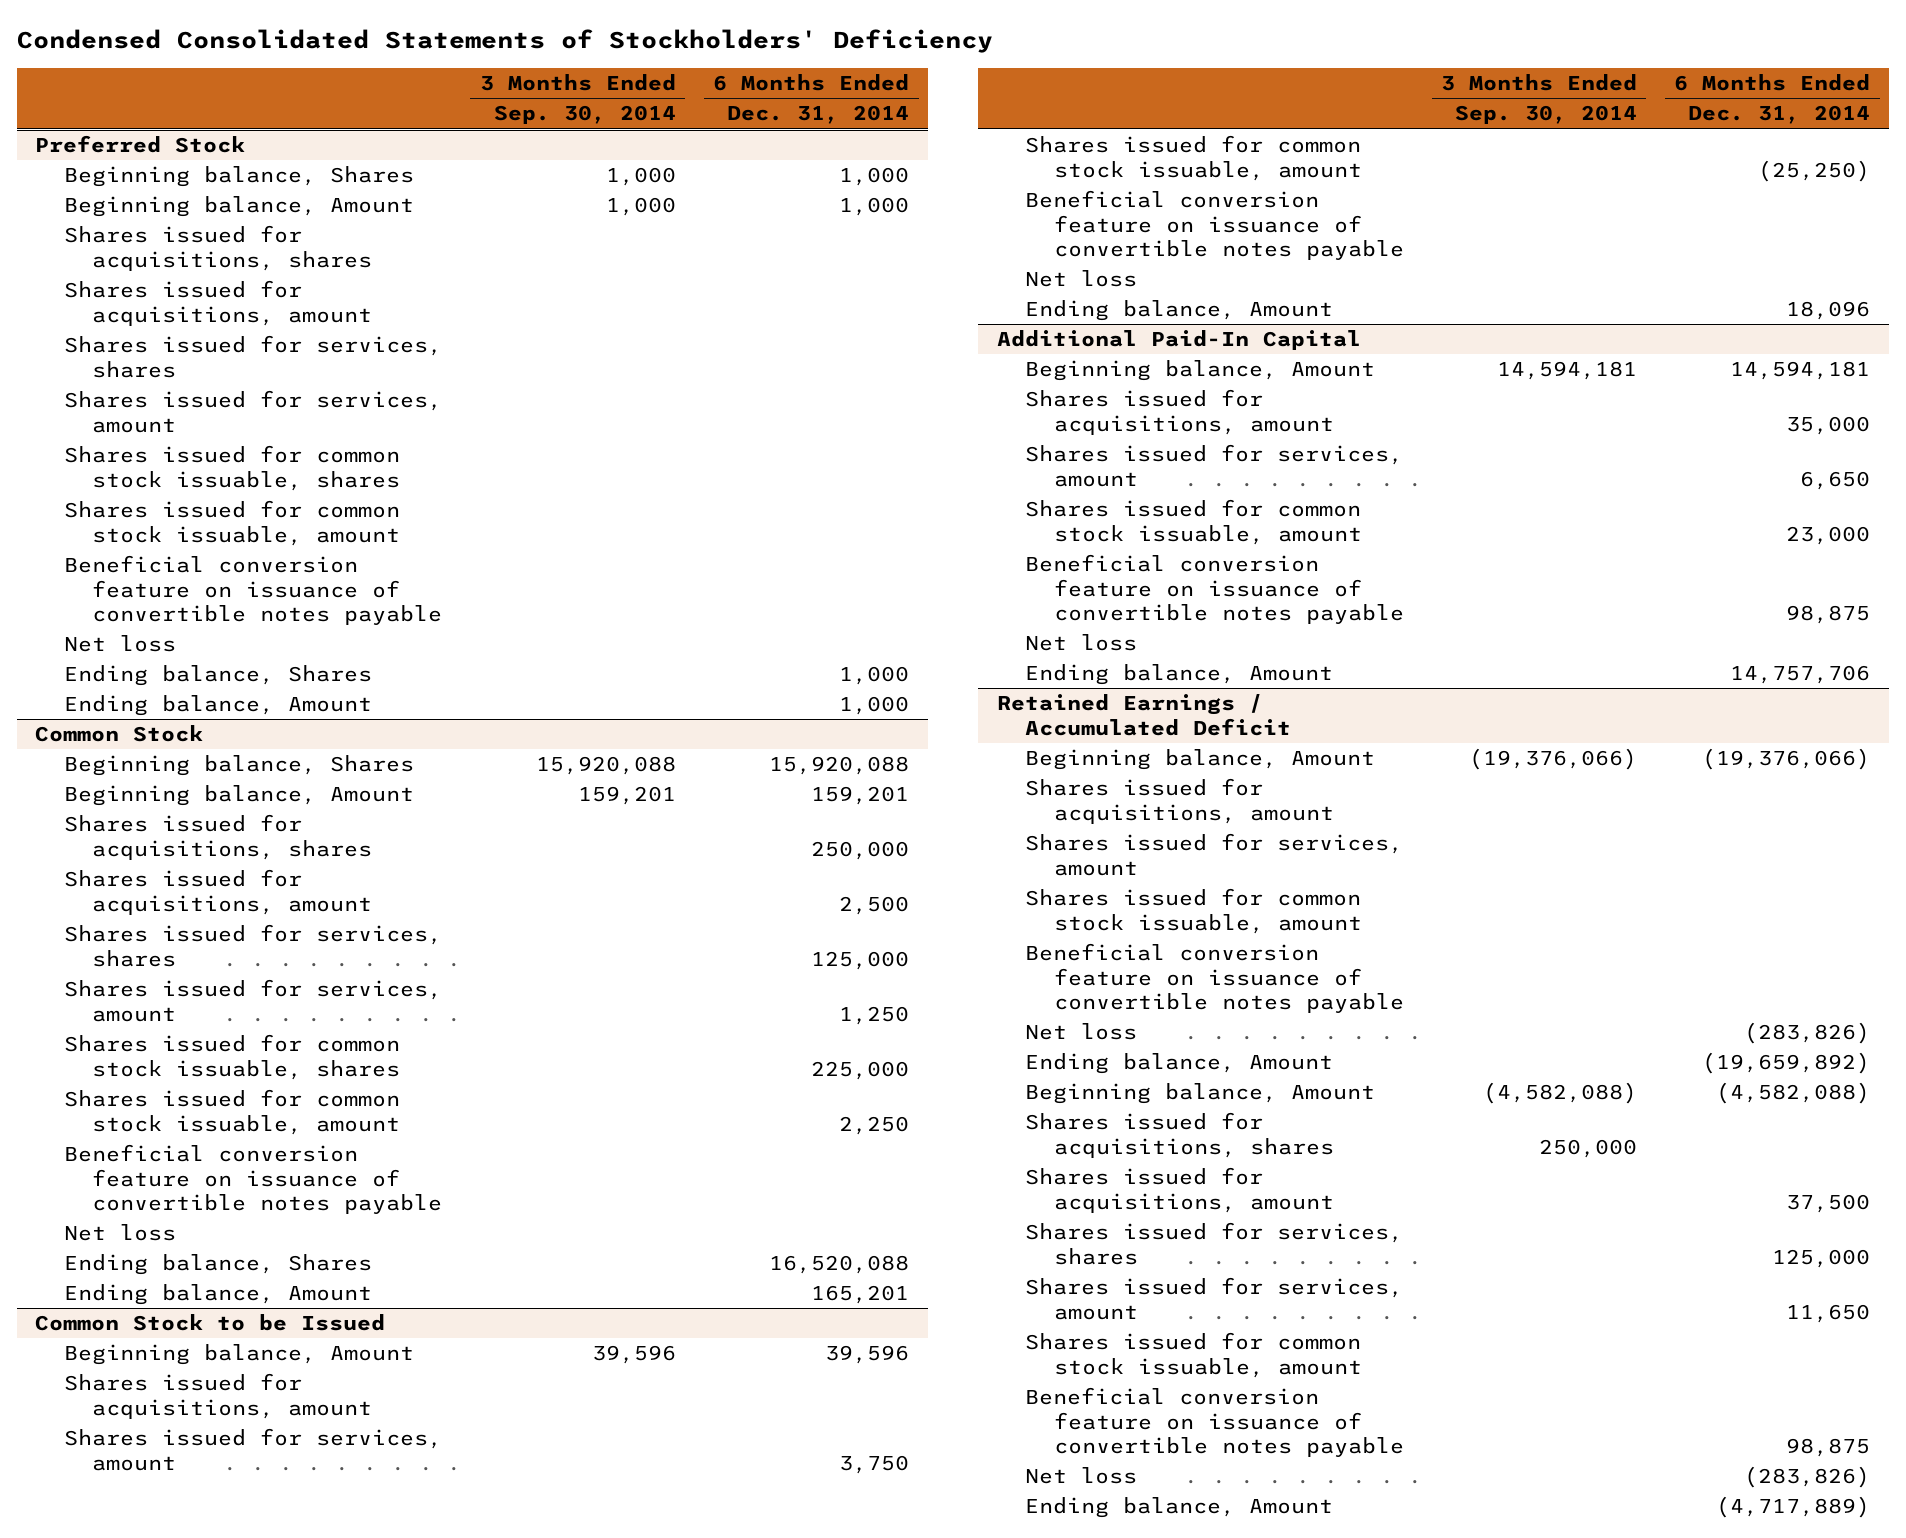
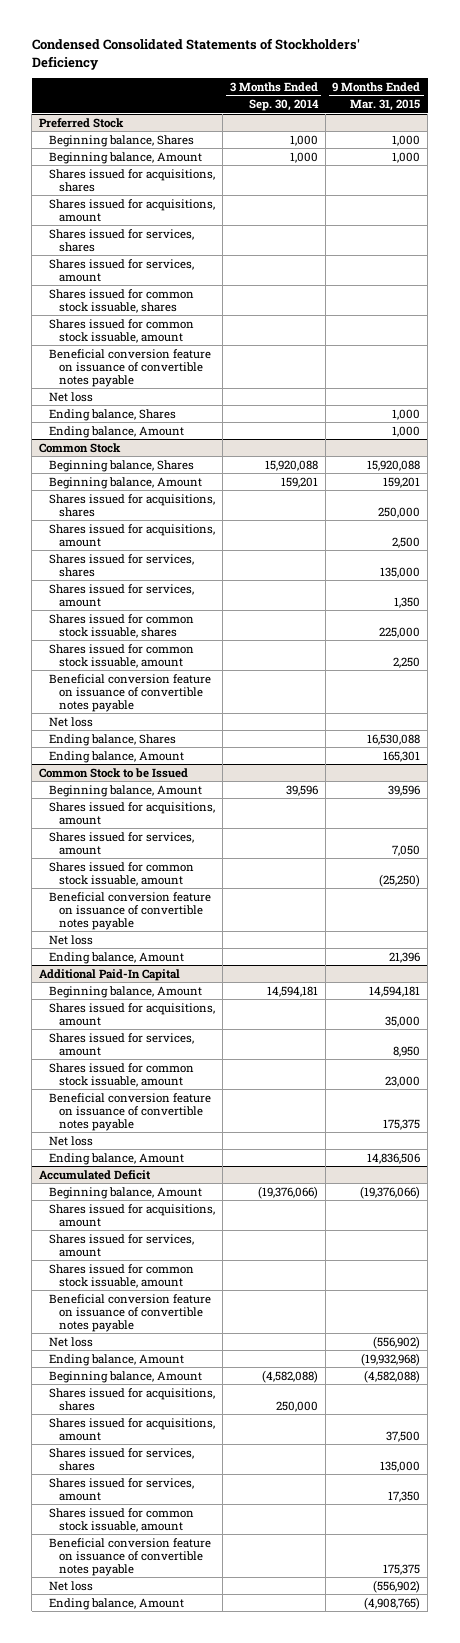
- | 3 Months Ended Sep. 30, 2014 | 6 Months Ended Dec. 31, 2014
+ | 3 Months Ended Sep. 30, 2014 | 9 Months Ended Mar. 31, 2015
- Retained Earnings / Accumulated Deficit
+ Accumulated Deficit

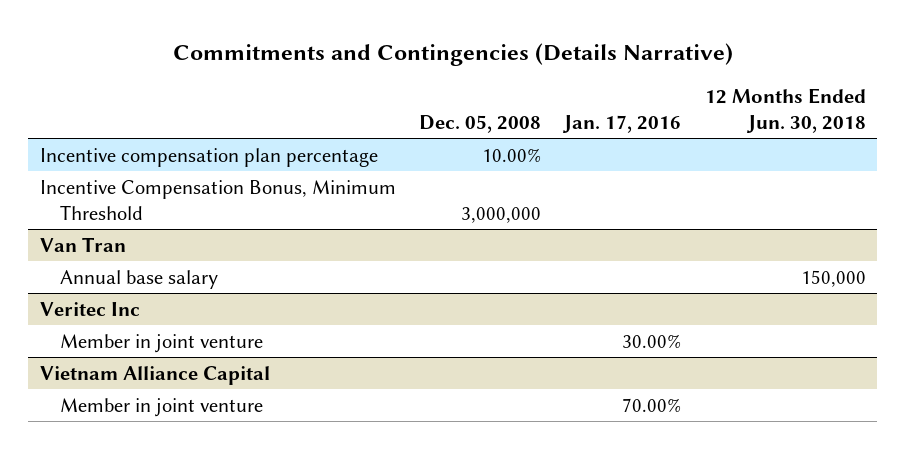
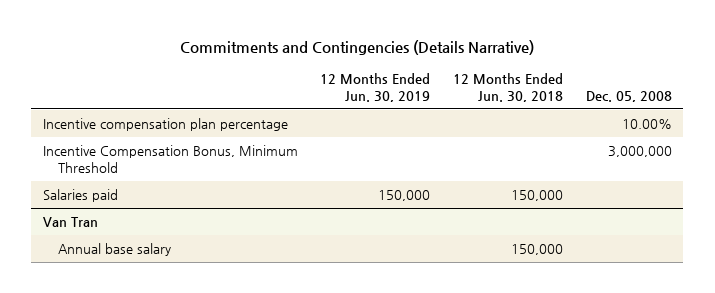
- | Dec. 05, 2008 | Jan. 17, 2016 | 12 Months Ended Jun. 30, 2018
+ | 12 Months Ended Jun. 30, 2019 | 12 Months Ended Jun. 30, 2018 | Dec. 05, 2008
+ Salaries paid | 150,000 | 150,000 |
- Veritec Inc
- Member in joint venture | | 30.00% |
- Vietnam Alliance Capital
- Member in joint venture | | 70.00% |

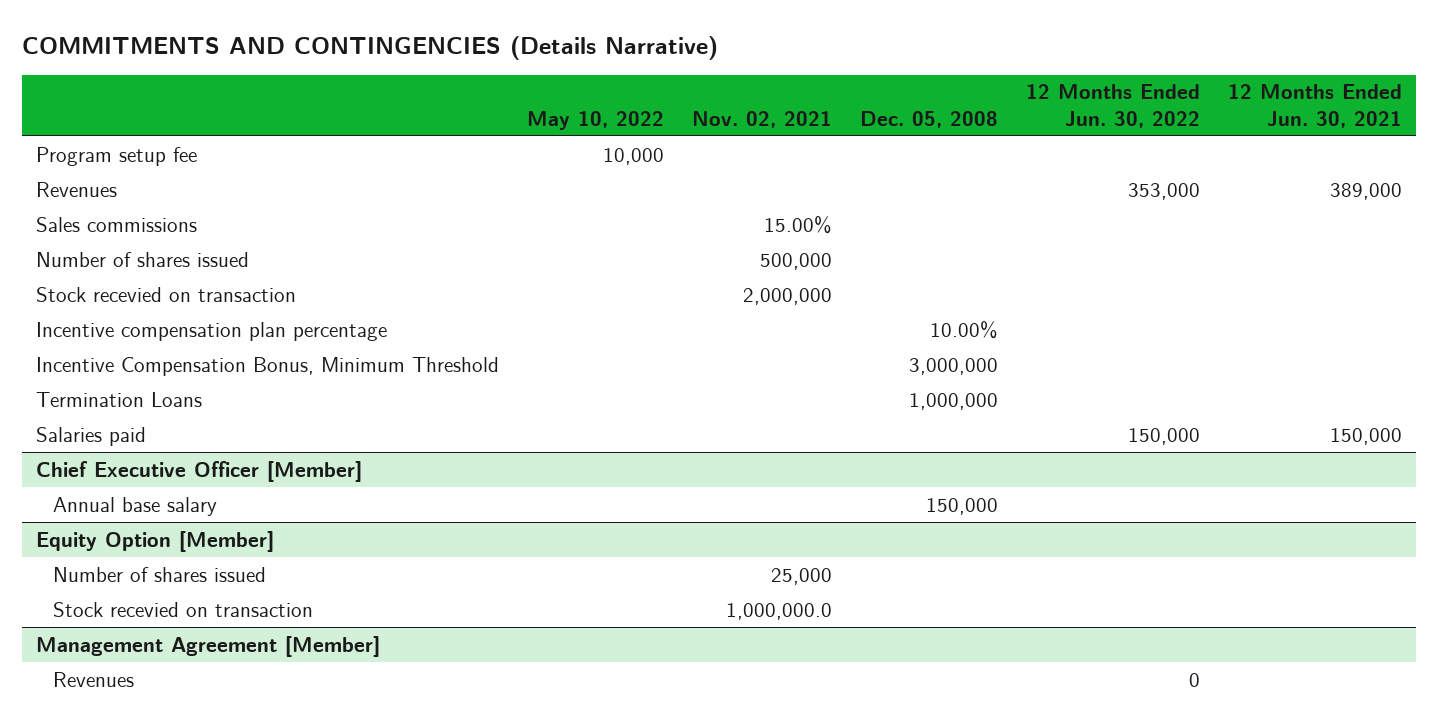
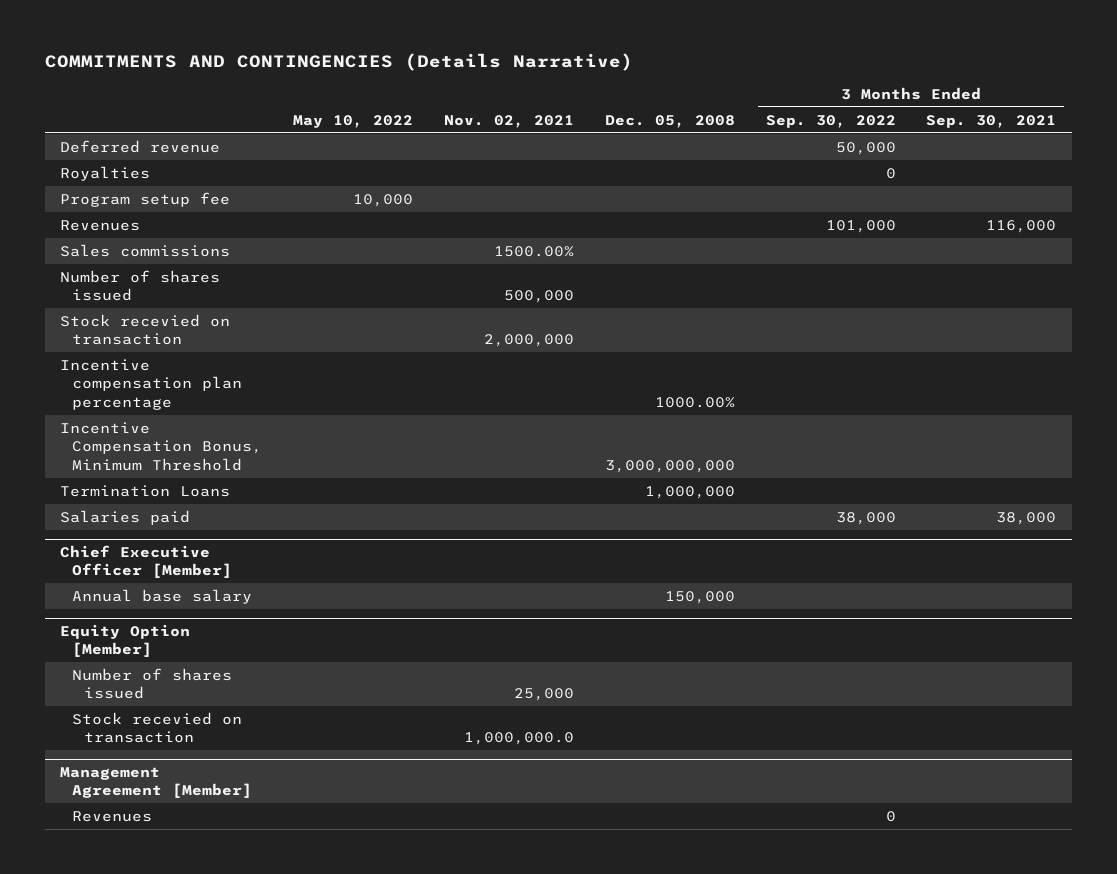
- | May 10, 2022 | Nov. 02, 2021 | Dec. 05, 2008 | 12 Months Ended Jun. 30, 2022 | 12 Months Ended Jun. 30, 2021
+ | May 10, 2022 | Nov. 02, 2021 | Dec. 05, 2008 | 3 Months Ended Sep. 30, 2022 | 3 Months Ended Sep. 30, 2021
+ Deferred revenue | | | | 50,000 |
+ Royalties | | | | 0 |
- Sales commissions | | 15.00% | | |
+ Sales commissions | | 1500.00% | | |
- Incentive compensation plan percentage | | | 10.00% | |
- Incentive Compensation Bonus, Minimum Threshold | | | 3,000,000 | |
+ Incentive compensation plan percentage | | | 1000.00% | |
+ Incentive Compensation Bonus, Minimum Threshold | | | 3,000,000,000 | |

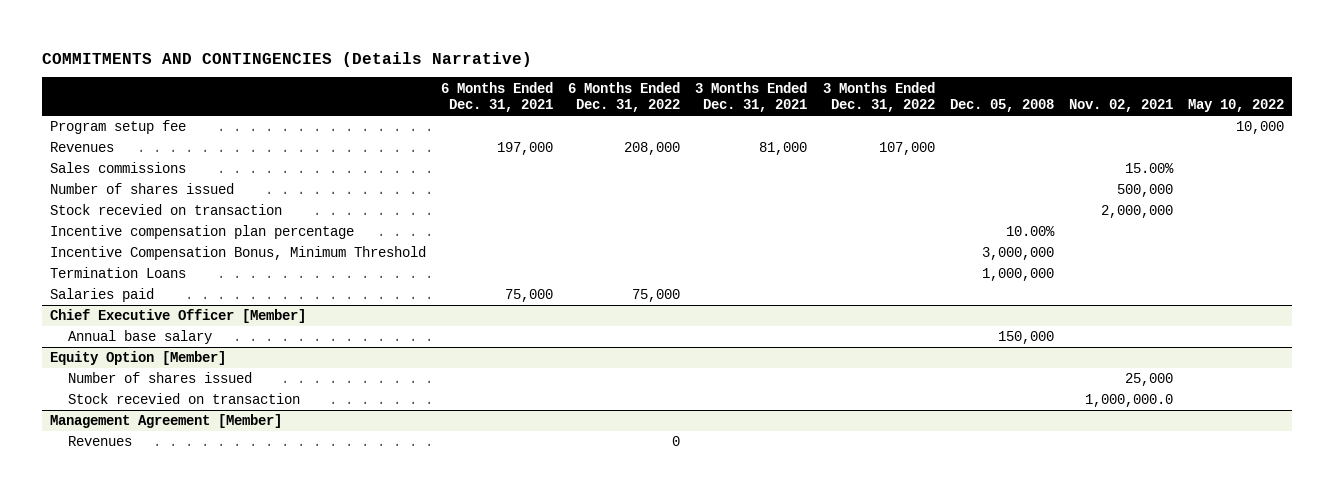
- | May 10, 2022 | Nov. 02, 2021 | Dec. 05, 2008 | 3 Months Ended Sep. 30, 2022 | 3 Months Ended Sep. 30, 2021
+ | 6 Months Ended Dec. 31, 2021 | 6 Months Ended Dec. 31, 2022 | 3 Months Ended Dec. 31, 2021 | 3 Months Ended Dec. 31, 2022 | Dec. 05, 2008 | Nov. 02, 2021 | May 10, 2022
- Deferred revenue | | | | 50,000 |
- Royalties | | | | 0 |
- Sales commissions | | 1500.00% | | |
+ Sales commissions | | | | | | 15.00% |
- Incentive compensation plan percentage | | | 1000.00% | |
- Incentive Compensation Bonus, Minimum Threshold | | | 3,000,000,000 | |
+ Incentive compensation plan percentage | | | | | 10.00% | |
+ Incentive Compensation Bonus, Minimum Threshold | | | | | 3,000,000 | |

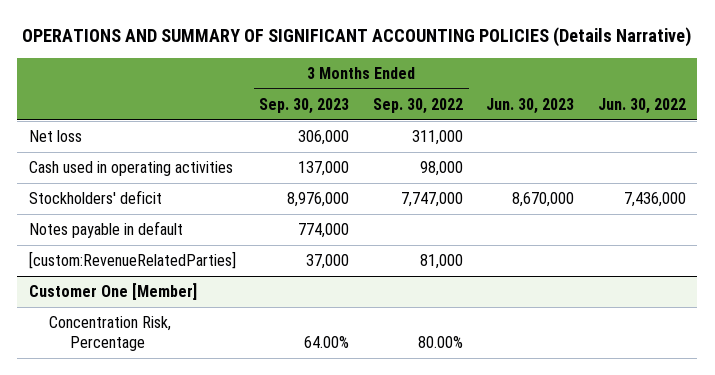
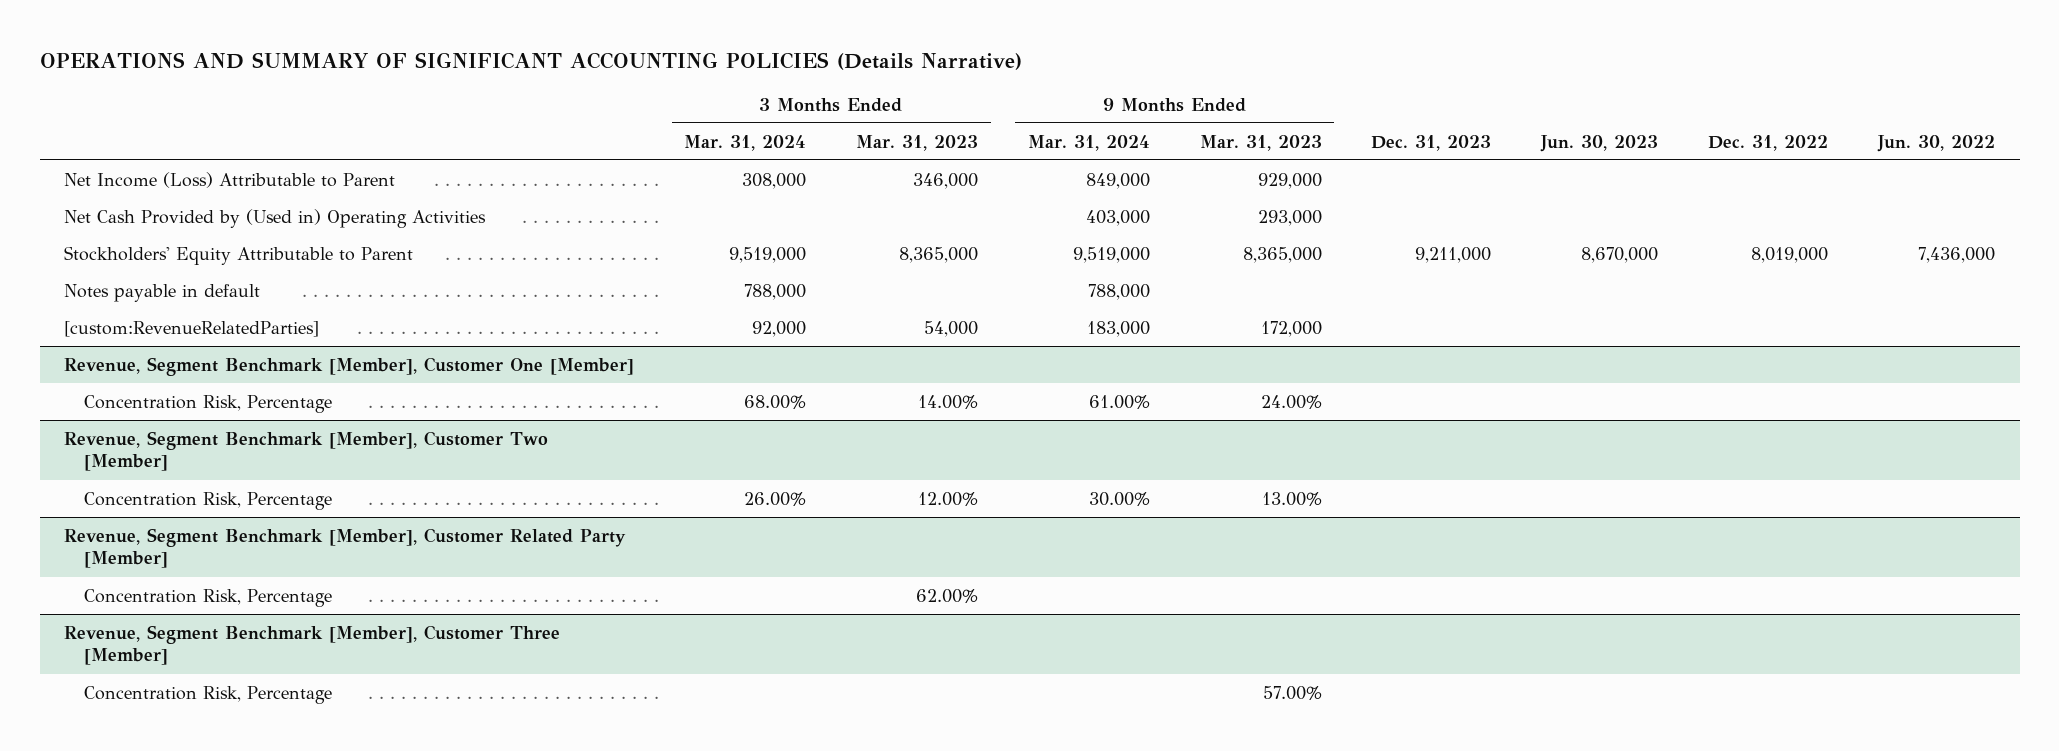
- | 3 Months Ended Sep. 30, 2023 | 3 Months Ended Sep. 30, 2022 | Jun. 30, 2023 | Jun. 30, 2022
+ | 3 Months Ended Mar. 31, 2024 | 3 Months Ended Mar. 31, 2023 | 9 Months Ended Mar. 31, 2024 | 9 Months Ended Mar. 31, 2023 | Dec. 31, 2023 | Jun. 30, 2023 | Dec. 31, 2022 | Jun. 30, 2022
- Net loss | 306,000 | 311,000 | |
- Cash used in operating activities | 137,000 | 98,000 | |
- Stockholders' deficit | 8,976,000 | 7,747,000 | 8,670,000 | 7,436,000
+ Net Income (Loss) Attributable to Parent | 308,000 | 346,000 | 849,000 | 929,000 | | | |
+ Net Cash Provided by (Used in) Operating Activities | | | 403,000 | 293,000 | | | |
+ Stockholders' Equity Attributable to Parent | 9,519,000 | 8,365,000 | 9,519,000 | 8,365,000 | 9,211,000 | 8,670,000 | 8,019,000 | 7,436,000
- Customer One [Member]
+ Revenue, Segment Benchmark [Member], Customer One [Member]
+ Revenue, Segment Benchmark [Member], Customer Two [Member]
+ Concentration Risk, Percentage | 26.00% | 12.00% | 30.00% | 13.00% | | | |
+ Revenue, Segment Benchmark [Member], Customer Related Party [Member]
+ Concentration Risk, Percentage | | 62.00% | | | | | |
+ Revenue, Segment Benchmark [Member], Customer Three [Member]
+ Concentration Risk, Percentage | | | | 57.00% | | | |

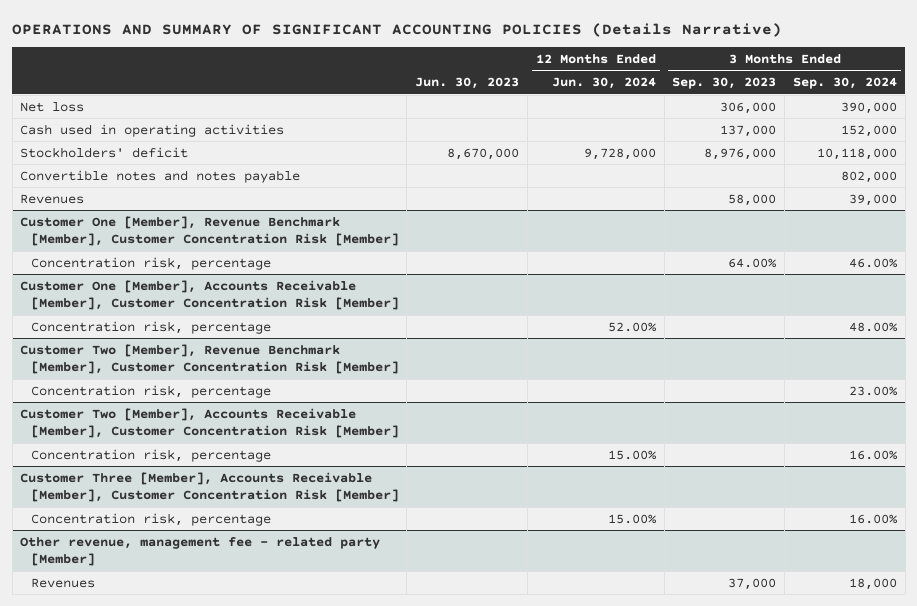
- | 3 Months Ended Mar. 31, 2024 | 3 Months Ended Mar. 31, 2023 | 9 Months Ended Mar. 31, 2024 | 9 Months Ended Mar. 31, 2023 | Dec. 31, 2023 | Jun. 30, 2023 | Dec. 31, 2022 | Jun. 30, 2022
+ | Jun. 30, 2023 | 12 Months Ended Jun. 30, 2024 | 3 Months Ended Sep. 30, 2023 | 3 Months Ended Sep. 30, 2024
- Net Income (Loss) Attributable to Parent | 308,000 | 346,000 | 849,000 | 929,000 | | | |
- Net Cash Provided by (Used in) Operating Activities | | | 403,000 | 293,000 | | | |
- Stockholders' Equity Attributable to Parent | 9,519,000 | 8,365,000 | 9,519,000 | 8,365,000 | 9,211,000 | 8,670,000 | 8,019,000 | 7,436,000
- Notes payable in default | 788,000 | | 788,000 | | | | |
- [custom:RevenueRelatedParties] | 92,000 | 54,000 | 183,000 | 172,000 | | | |
- Revenue, Segment Benchmark [Member], Customer One [Member]
- Concentration Risk, Percentage | 68.00% | 14.00% | 61.00% | 24.00% | | | |
- Revenue, Segment Benchmark [Member], Customer Two [Member]
- Concentration Risk, Percentage | 26.00% | 12.00% | 30.00% | 13.00% | | | |
- Revenue, Segment Benchmark [Member], Customer Related Party [Member]
- Concentration Risk, Percentage | | 62.00% | | | | | |
- Revenue, Segment Benchmark [Member], Customer Three [Member]
- Concentration Risk, Percentage | | | | 57.00% | | | |
+ Net loss | | | 306,000 | 390,000
+ Cash used in operating activities | | | 137,000 | 152,000
+ Stockholders' deficit | 8,670,000 | 9,728,000 | 8,976,000 | 10,118,000
+ Convertible notes and notes payable | | | | 802,000
+ Revenues | | | 58,000 | 39,000
+ Customer One [Member], Revenue Benchmark [Member], Customer Concentration Risk [Member]
+ Concentration risk, percentage | | | 64.00% | 46.00%
+ Customer One [Member], Accounts Receivable [Member], Customer Concentration Risk [Member]
+ Concentration risk, percentage | | 52.00% | | 48.00%
+ Customer Two [Member], Revenue Benchmark [Member], Customer Concentration Risk [Member]
+ Concentration risk, percentage | | | | 23.00%
+ Customer Two [Member], Accounts Receivable [Member], Customer Concentration Risk [Member]
+ Concentration risk, percentage | | 15.00% | | 16.00%
+ Customer Three [Member], Accounts Receivable [Member], Customer Concentration Risk [Member]
+ Concentration risk, percentage | | 15.00% | | 16.00%
+ Other revenue, management fee - related party [Member]
+ Revenues | | | 37,000 | 18,000

